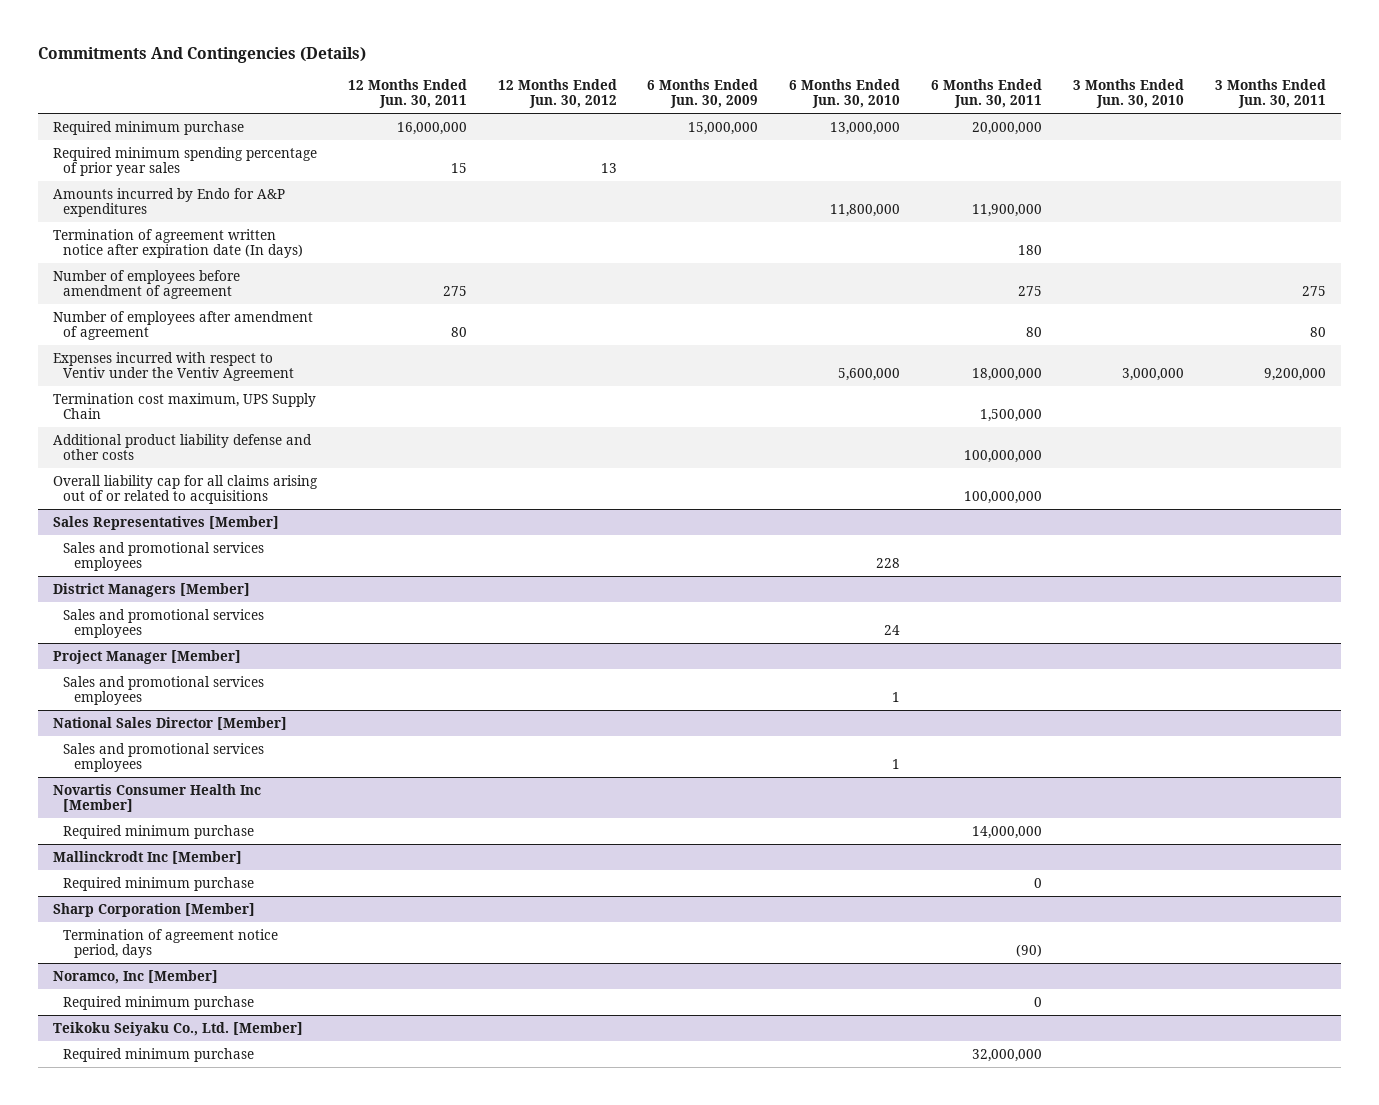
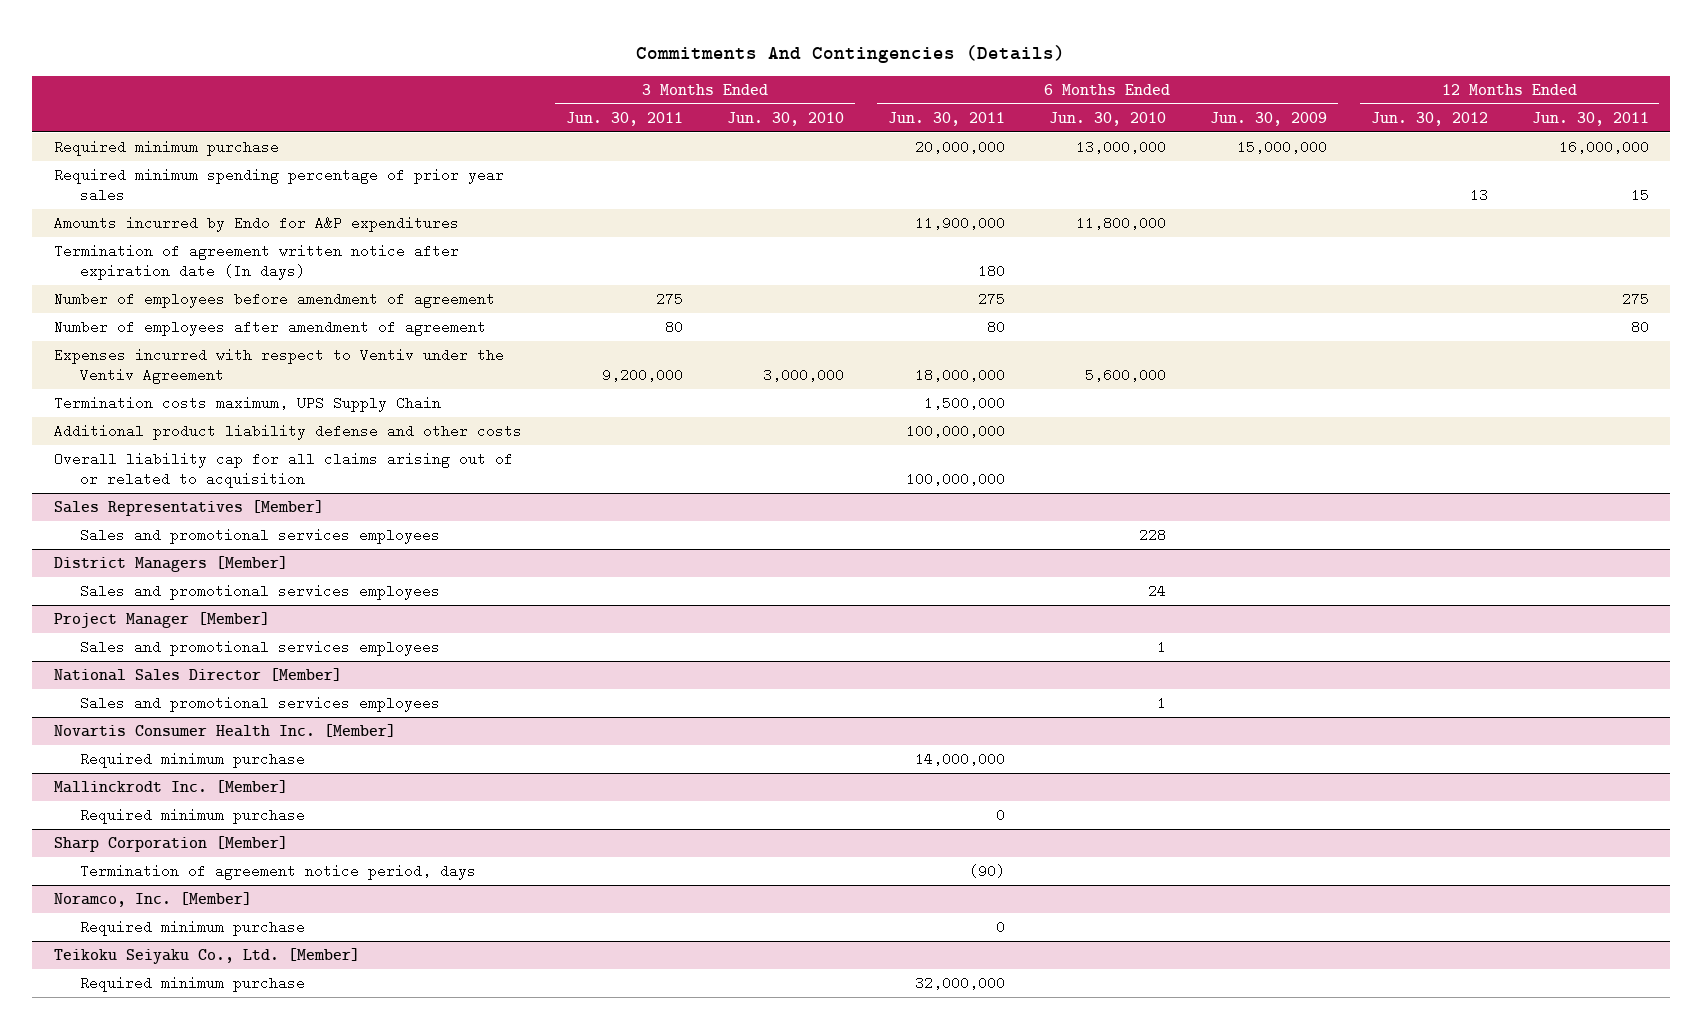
- | 12 Months Ended Jun. 30, 2011 | 12 Months Ended Jun. 30, 2012 | 6 Months Ended Jun. 30, 2009 | 6 Months Ended Jun. 30, 2010 | 6 Months Ended Jun. 30, 2011 | 3 Months Ended Jun. 30, 2010 | 3 Months Ended Jun. 30, 2011
+ | 3 Months Ended Jun. 30, 2011 | 3 Months Ended Jun. 30, 2010 | 6 Months Ended Jun. 30, 2011 | 6 Months Ended Jun. 30, 2010 | 6 Months Ended Jun. 30, 2009 | 12 Months Ended Jun. 30, 2012 | 12 Months Ended Jun. 30, 2011
- Termination cost maximum, UPS Supply Chain | | | | | 1,500,000 | |
+ Termination costs maximum, UPS Supply Chain | | | 1,500,000 | | | |
- Overall liability cap for all claims arising out of or related to acquisitions | | | | | 100,000,000 | |
+ Overall liability cap for all claims arising out of or related to acquisition | | | 100,000,000 | | | |
- Novartis Consumer Health Inc [Member]
+ Novartis Consumer Health Inc. [Member]
- Mallinckrodt Inc [Member]
+ Mallinckrodt Inc. [Member]
- Noramco, Inc [Member]
+ Noramco, Inc. [Member]

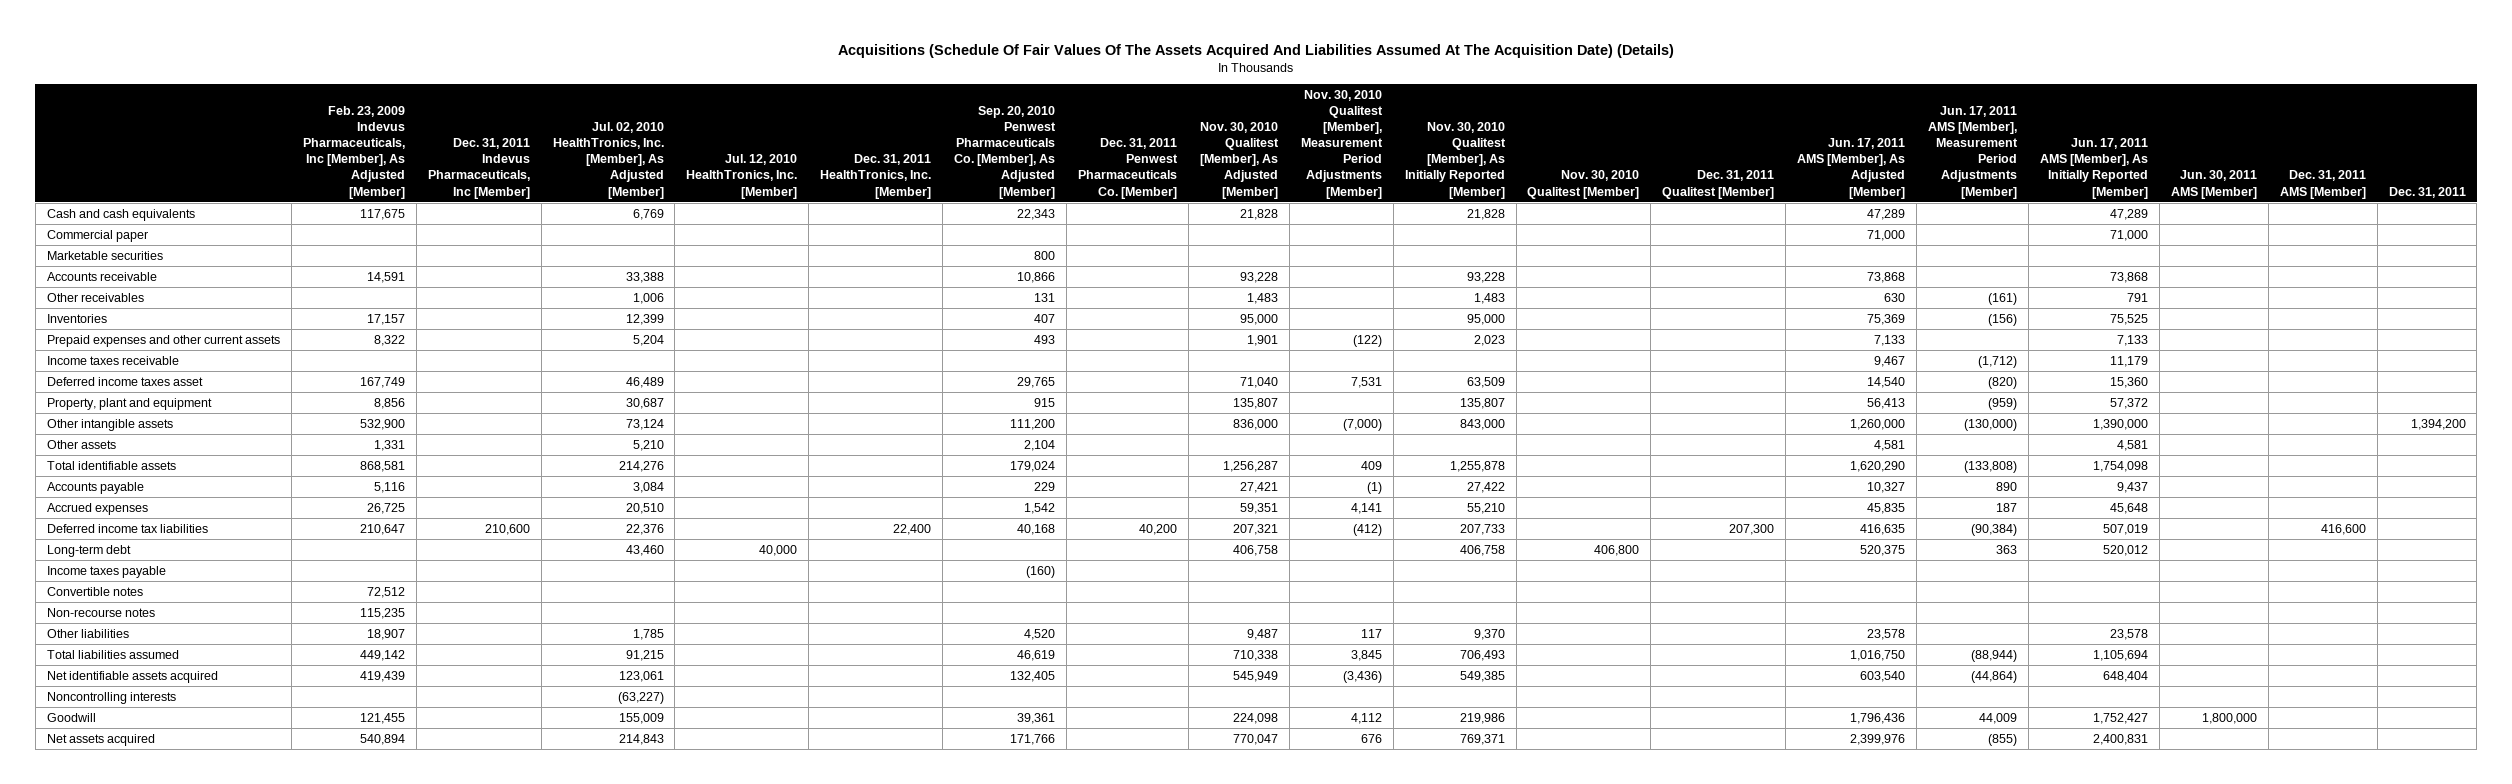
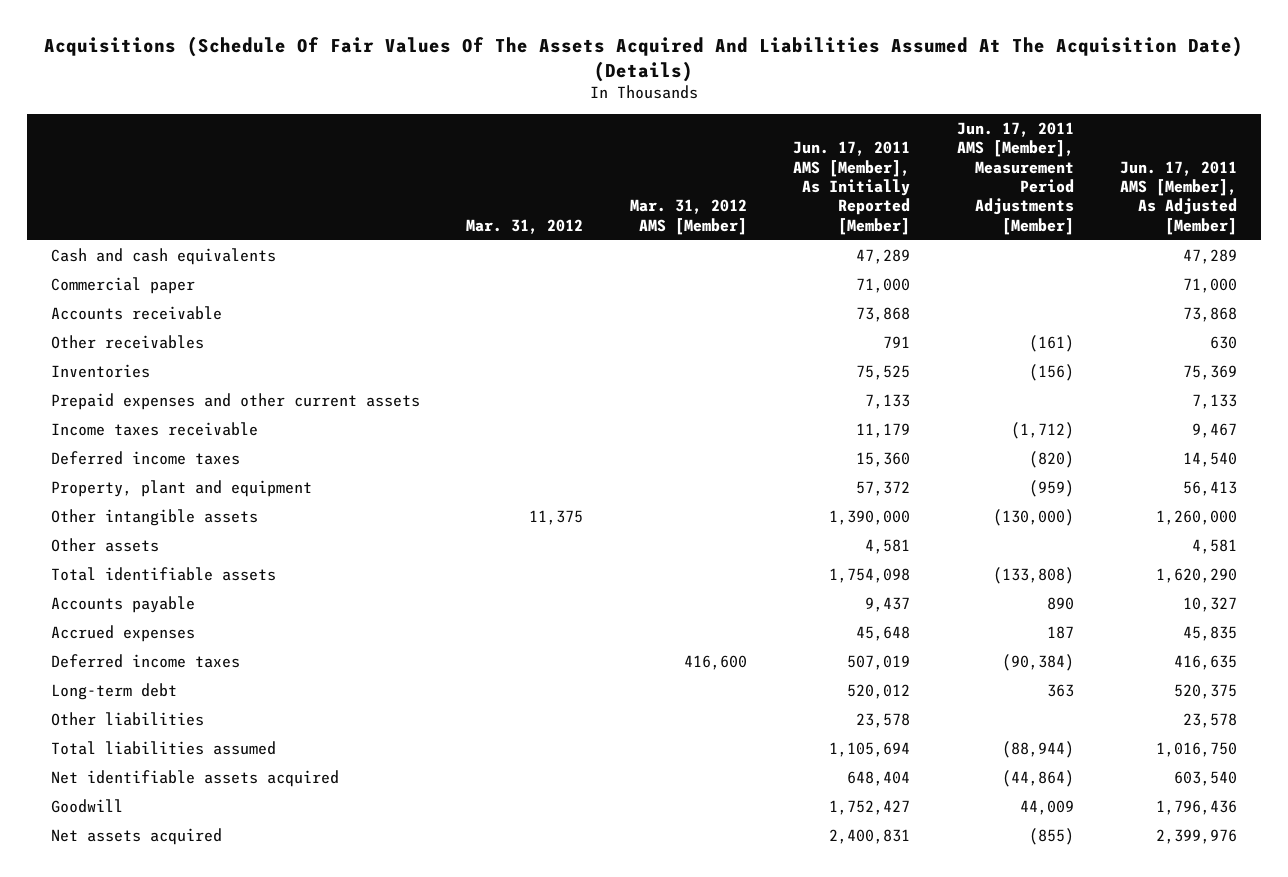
- | Feb. 23, 2009 Indevus Pharmaceuticals, Inc [Member], As Adjusted [Member] | Dec. 31, 2011 Indevus Pharmaceuticals, Inc [Member] | Jul. 02, 2010 HealthTronics, Inc. [Member], As Adjusted [Member] | Jul. 12, 2010 HealthTronics, Inc. [Member] | Dec. 31, 2011 HealthTronics, Inc. [Member] | Sep. 20, 2010 Penwest Pharmaceuticals Co. [Member], As Adjusted [Member] | Dec. 31, 2011 Penwest Pharmaceuticals Co. [Member] | Nov. 30, 2010 Qualitest [Member], As Adjusted [Member] | Nov. 30, 2010 Qualitest [Member], Measurement Period Adjustments [Member] | Nov. 30, 2010 Qualitest [Member], As Initially Reported [Member] | Nov. 30, 2010 Qualitest [Member] | Dec. 31, 2011 Qualitest [Member] | Jun. 17, 2011 AMS [Member], As Adjusted [Member] | Jun. 17, 2011 AMS [Member], Measurement Period Adjustments [Member] | Jun. 17, 2011 AMS [Member], As Initially Reported [Member] | Jun. 30, 2011 AMS [Member] | Dec. 31, 2011 AMS [Member] | Dec. 31, 2011
+ | Mar. 31, 2012 | Mar. 31, 2012 AMS [Member] | Jun. 17, 2011 AMS [Member], As Initially Reported [Member] | Jun. 17, 2011 AMS [Member], Measurement Period Adjustments [Member] | Jun. 17, 2011 AMS [Member], As Adjusted [Member]
- Marketable securities | | | | | | 800 | | | | | | | | | | | |
- Deferred income taxes asset | 167,749 | | 46,489 | | | 29,765 | | 71,040 | 7,531 | 63,509 | | | 14,540 | (820) | 15,360 | | |
+ Deferred income taxes | | | 15,360 | (820) | 14,540
- Deferred income tax liabilities | 210,647 | 210,600 | 22,376 | | 22,400 | 40,168 | 40,200 | 207,321 | (412) | 207,733 | | 207,300 | 416,635 | (90,384) | 507,019 | | 416,600 |
+ Deferred income taxes | | 416,600 | 507,019 | (90,384) | 416,635
- Income taxes payable | | | | | | (160) | | | | | | | | | | | |
- Convertible notes | 72,512 | | | | | | | | | | | | | | | | |
- Non-recourse notes | 115,235 | | | | | | | | | | | | | | | | |
- Noncontrolling interests | | | (63,227) | | | | | | | | | | | | | | |

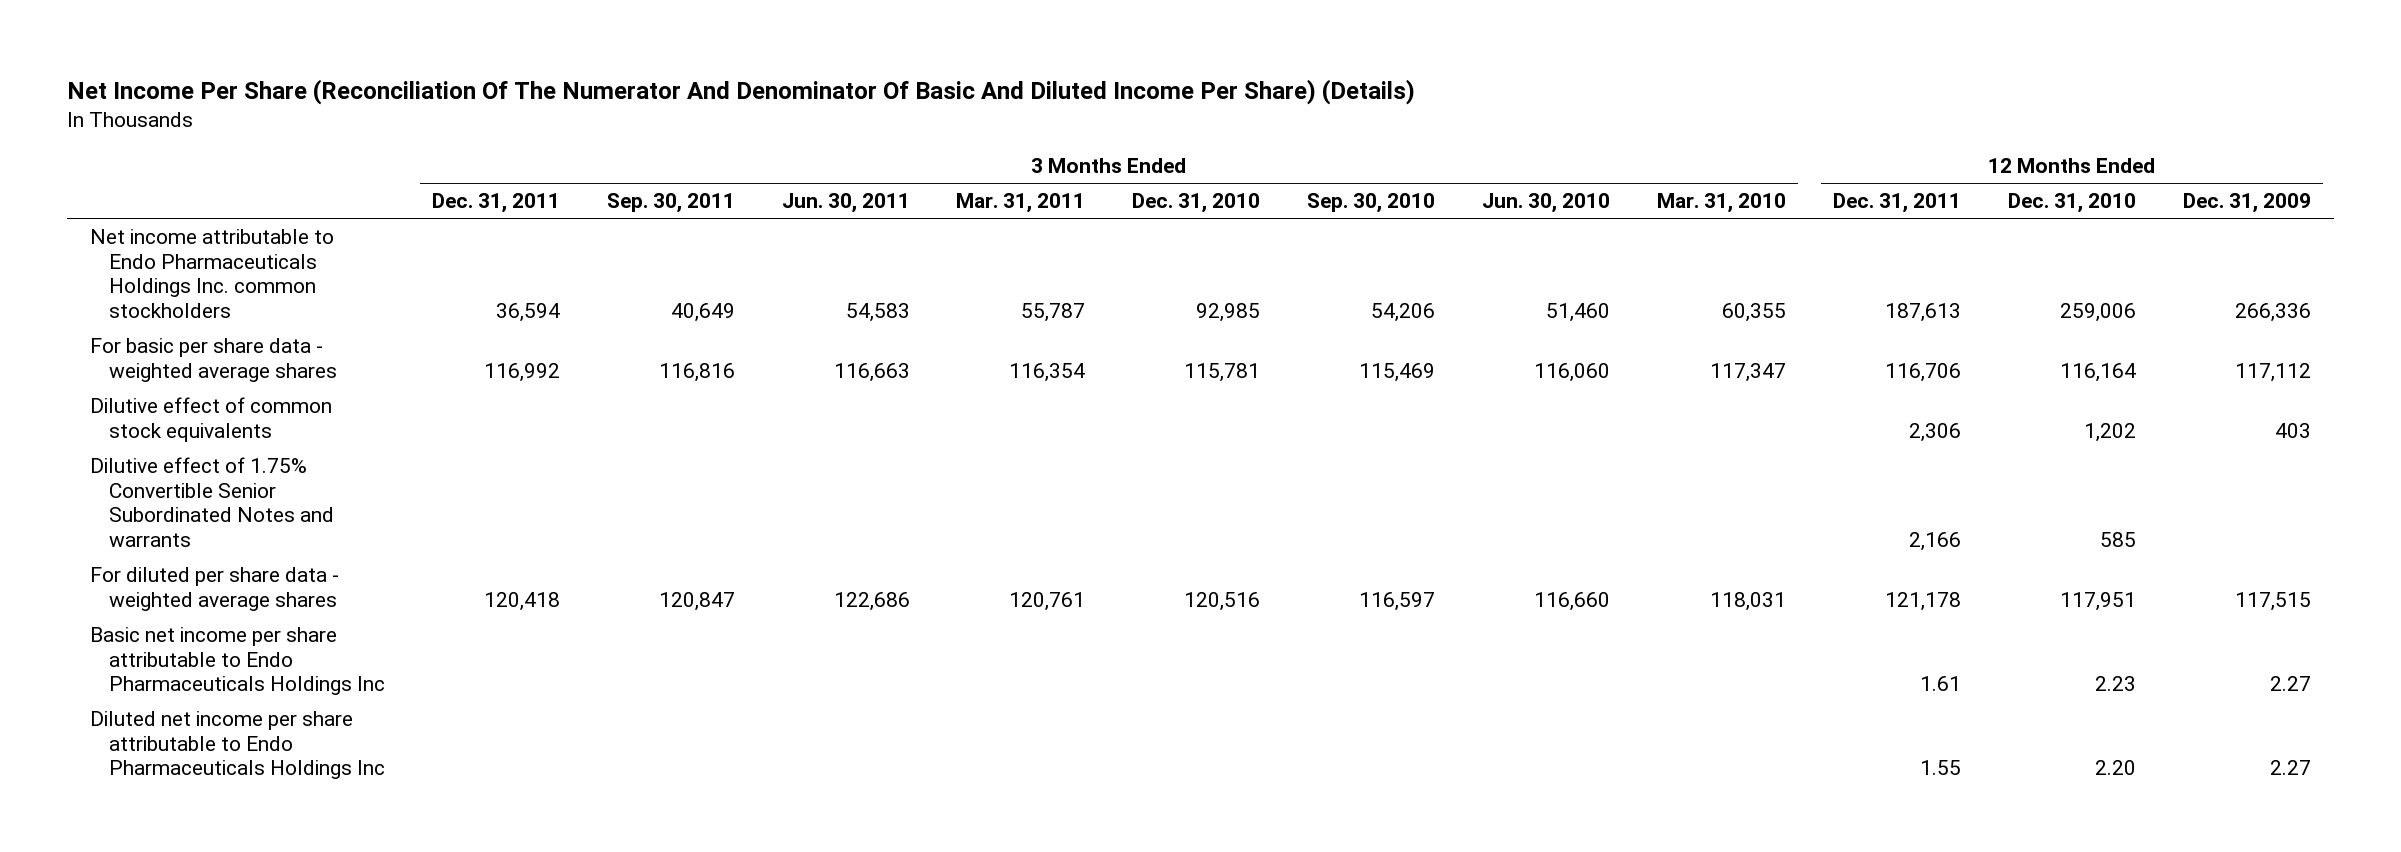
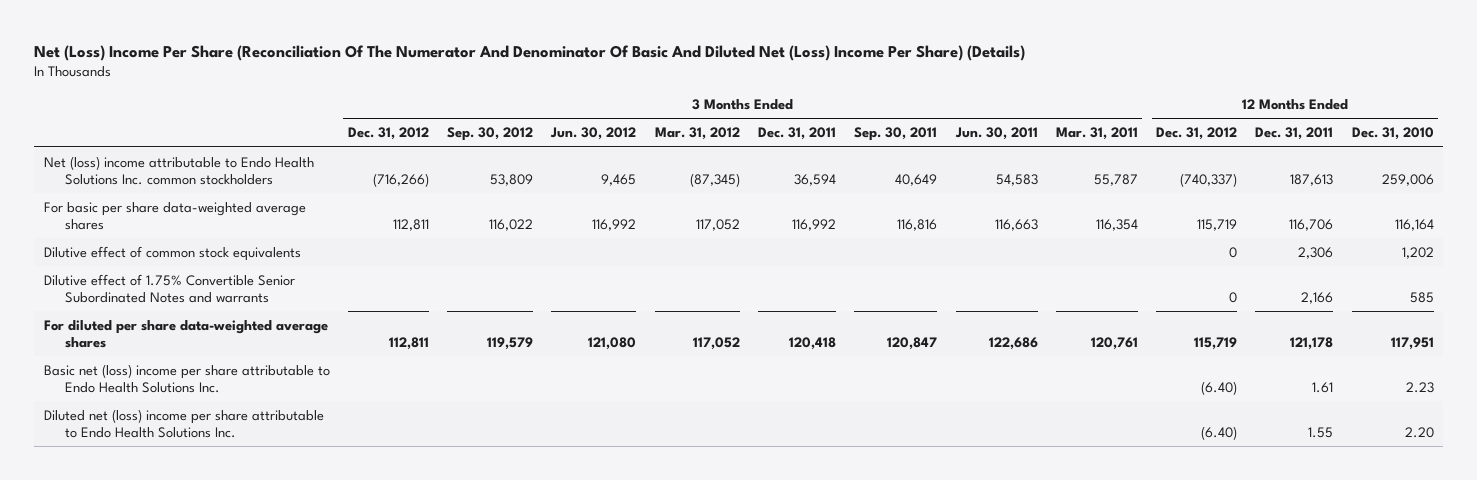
- Net Income Per Share (Reconciliation Of The Numerator And Denominator Of Basic And Diluted Income Per Share) (Details)
+ Net (Loss) Income Per Share (Reconciliation Of The Numerator And Denominator Of Basic And Diluted Net (Loss) Income Per Share) (Details)
- | 3 Months Ended Dec. 31, 2011 | 3 Months Ended Sep. 30, 2011 | 3 Months Ended Jun. 30, 2011 | 3 Months Ended Mar. 31, 2011 | 3 Months Ended Dec. 31, 2010 | 3 Months Ended Sep. 30, 2010 | 3 Months Ended Jun. 30, 2010 | 3 Months Ended Mar. 31, 2010 | 12 Months Ended Dec. 31, 2011 | 12 Months Ended Dec. 31, 2010 | 12 Months Ended Dec. 31, 2009
+ | 3 Months Ended Dec. 31, 2012 | 3 Months Ended Sep. 30, 2012 | 3 Months Ended Jun. 30, 2012 | 3 Months Ended Mar. 31, 2012 | 3 Months Ended Dec. 31, 2011 | 3 Months Ended Sep. 30, 2011 | 3 Months Ended Jun. 30, 2011 | 3 Months Ended Mar. 31, 2011 | 12 Months Ended Dec. 31, 2012 | 12 Months Ended Dec. 31, 2011 | 12 Months Ended Dec. 31, 2010
- Net income attributable to Endo Pharmaceuticals Holdings Inc. common stockholders | 36,594 | 40,649 | 54,583 | 55,787 | 92,985 | 54,206 | 51,460 | 60,355 | 187,613 | 259,006 | 266,336
- For basic per share data - weighted average shares | 116,992 | 116,816 | 116,663 | 116,354 | 115,781 | 115,469 | 116,060 | 117,347 | 116,706 | 116,164 | 117,112
+ Net (loss) income attributable to Endo Health Solutions Inc. common stockholders | (716,266) | 53,809 | 9,465 | (87,345) | 36,594 | 40,649 | 54,583 | 55,787 | (740,337) | 187,613 | 259,006
+ For basic per share data-weighted average shares | 112,811 | 116,022 | 116,992 | 117,052 | 116,992 | 116,816 | 116,663 | 116,354 | 115,719 | 116,706 | 116,164
- For diluted per share data - weighted average shares | 120,418 | 120,847 | 122,686 | 120,761 | 120,516 | 116,597 | 116,660 | 118,031 | 121,178 | 117,951 | 117,515
- Basic net income per share attributable to Endo Pharmaceuticals Holdings Inc | | | | | | | | | 1.61 | 2.23 | 2.27
- Diluted net income per share attributable to Endo Pharmaceuticals Holdings Inc | | | | | | | | | 1.55 | 2.20 | 2.27
+ For diluted per share data-weighted average shares | 112,811 | 119,579 | 121,080 | 117,052 | 120,418 | 120,847 | 122,686 | 120,761 | 115,719 | 121,178 | 117,951
+ Basic net (loss) income per share attributable to Endo Health Solutions Inc. | | | | | | | | | (6.40) | 1.61 | 2.23
+ Diluted net (loss) income per share attributable to Endo Health Solutions Inc. | | | | | | | | | (6.40) | 1.55 | 2.20

